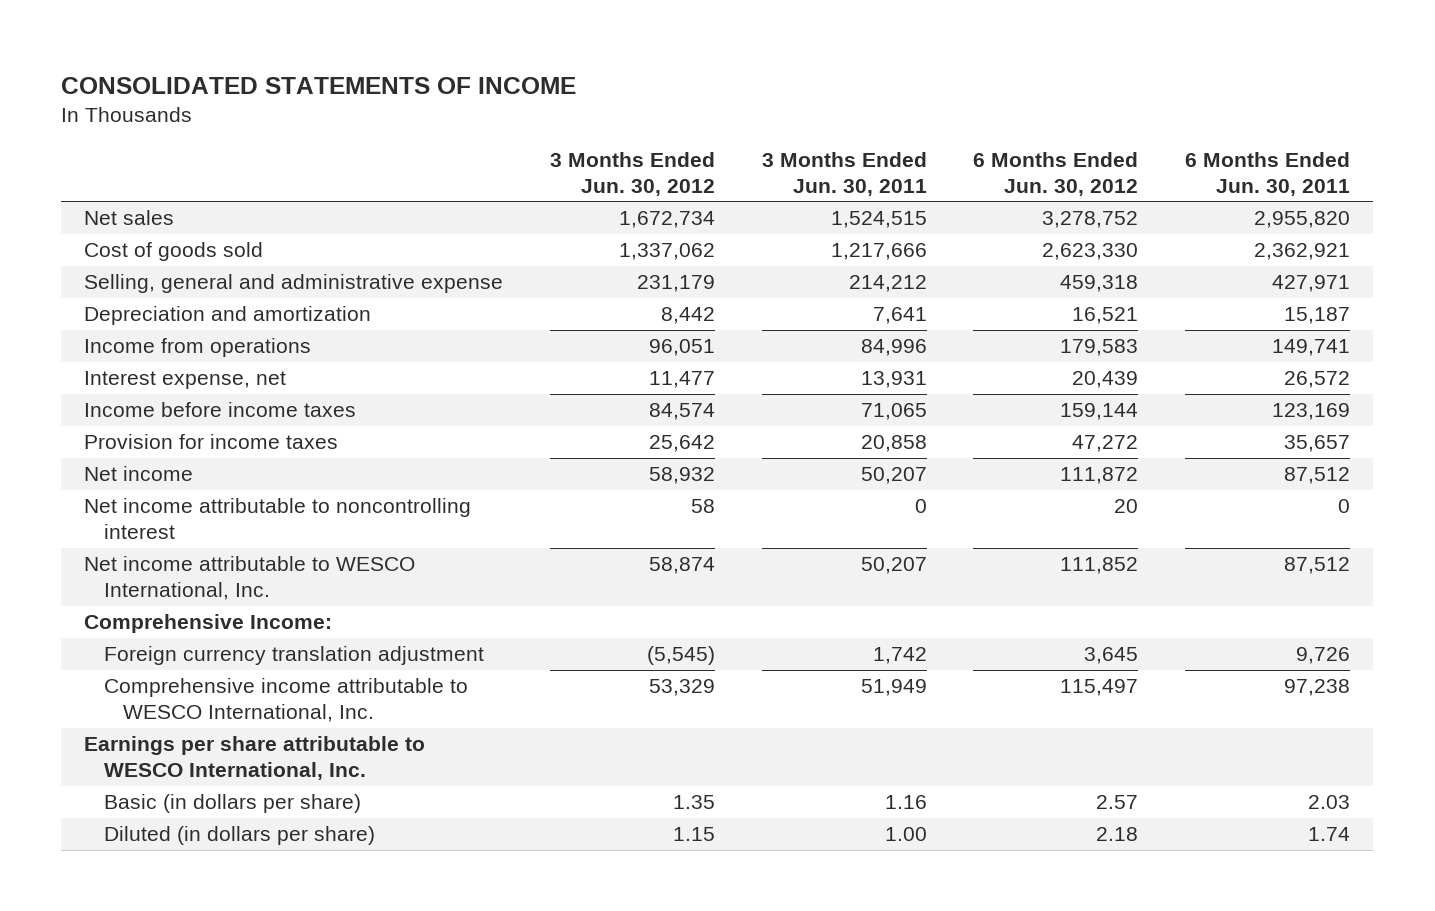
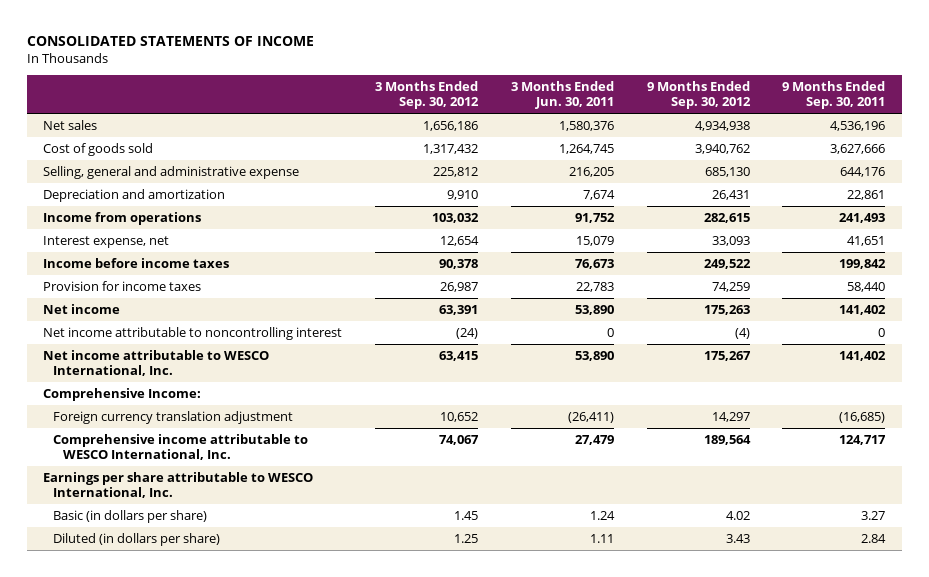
- | 3 Months Ended Jun. 30, 2012 | 3 Months Ended Jun. 30, 2011 | 6 Months Ended Jun. 30, 2012 | 6 Months Ended Jun. 30, 2011
+ | 3 Months Ended Sep. 30, 2012 | 3 Months Ended Jun. 30, 2011 | 9 Months Ended Sep. 30, 2012 | 9 Months Ended Sep. 30, 2011
- Net sales | 1,672,734 | 1,524,515 | 3,278,752 | 2,955,820
- Cost of goods sold | 1,337,062 | 1,217,666 | 2,623,330 | 2,362,921
- Selling, general and administrative expense | 231,179 | 214,212 | 459,318 | 427,971
- Depreciation and amortization | 8,442 | 7,641 | 16,521 | 15,187
- Income from operations | 96,051 | 84,996 | 179,583 | 149,741
- Interest expense, net | 11,477 | 13,931 | 20,439 | 26,572
- Income before income taxes | 84,574 | 71,065 | 159,144 | 123,169
- Provision for income taxes | 25,642 | 20,858 | 47,272 | 35,657
- Net income | 58,932 | 50,207 | 111,872 | 87,512
+ Net sales | 1,656,186 | 1,580,376 | 4,934,938 | 4,536,196
+ Cost of goods sold | 1,317,432 | 1,264,745 | 3,940,762 | 3,627,666
+ Selling, general and administrative expense | 225,812 | 216,205 | 685,130 | 644,176
+ Depreciation and amortization | 9,910 | 7,674 | 26,431 | 22,861
+ Income from operations | 103,032 | 91,752 | 282,615 | 241,493
+ Interest expense, net | 12,654 | 15,079 | 33,093 | 41,651
+ Income before income taxes | 90,378 | 76,673 | 249,522 | 199,842
+ Provision for income taxes | 26,987 | 22,783 | 74,259 | 58,440
+ Net income | 63,391 | 53,890 | 175,263 | 141,402
- Net income attributable to WESCO International, Inc. | 58,874 | 50,207 | 111,852 | 87,512
+ Net income attributable to WESCO International, Inc. | 63,415 | 53,890 | 175,267 | 141,402
- Foreign currency translation adjustment | (5,545) | 1,742 | 3,645 | 9,726
- Comprehensive income attributable to WESCO International, Inc. | 53,329 | 51,949 | 115,497 | 97,238
+ Foreign currency translation adjustment | 10,652 | (26,411) | 14,297 | (16,685)
+ Comprehensive income attributable to WESCO International, Inc. | 74,067 | 27,479 | 189,564 | 124,717
- Basic (in dollars per share) | 1.35 | 1.16 | 2.57 | 2.03
- Diluted (in dollars per share) | 1.15 | 1.00 | 2.18 | 1.74
+ Basic (in dollars per share) | 1.45 | 1.24 | 4.02 | 3.27
+ Diluted (in dollars per share) | 1.25 | 1.11 | 3.43 | 2.84

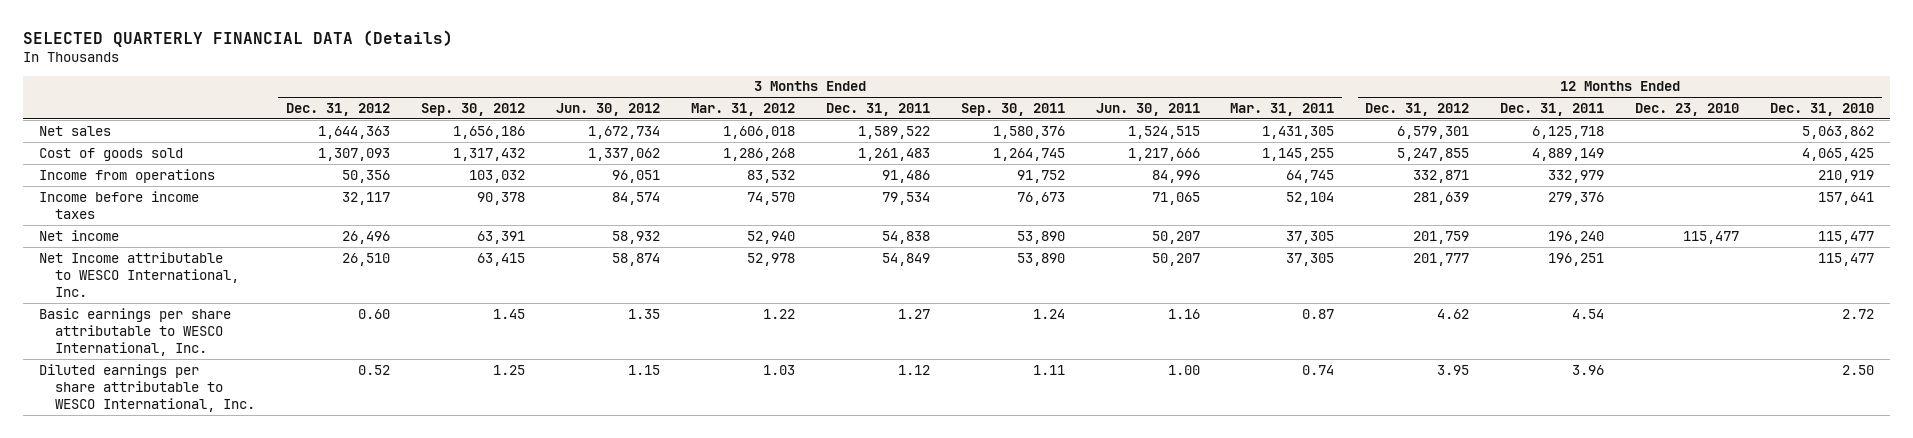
- CONSOLIDATED STATEMENTS OF INCOME
+ SELECTED QUARTERLY FINANCIAL DATA (Details)
- | 3 Months Ended Sep. 30, 2012 | 3 Months Ended Jun. 30, 2011 | 9 Months Ended Sep. 30, 2012 | 9 Months Ended Sep. 30, 2011
+ | 3 Months Ended Dec. 31, 2012 | 3 Months Ended Sep. 30, 2012 | 3 Months Ended Jun. 30, 2012 | 3 Months Ended Mar. 31, 2012 | 3 Months Ended Dec. 31, 2011 | 3 Months Ended Sep. 30, 2011 | 3 Months Ended Jun. 30, 2011 | 3 Months Ended Mar. 31, 2011 | 12 Months Ended Dec. 31, 2012 | 12 Months Ended Dec. 31, 2011 | 12 Months Ended Dec. 23, 2010 | 12 Months Ended Dec. 31, 2010
- Net sales | 1,656,186 | 1,580,376 | 4,934,938 | 4,536,196
- Cost of goods sold | 1,317,432 | 1,264,745 | 3,940,762 | 3,627,666
- Selling, general and administrative expense | 225,812 | 216,205 | 685,130 | 644,176
- Depreciation and amortization | 9,910 | 7,674 | 26,431 | 22,861
- Income from operations | 103,032 | 91,752 | 282,615 | 241,493
- Interest expense, net | 12,654 | 15,079 | 33,093 | 41,651
- Income before income taxes | 90,378 | 76,673 | 249,522 | 199,842
- Provision for income taxes | 26,987 | 22,783 | 74,259 | 58,440
- Net income | 63,391 | 53,890 | 175,263 | 141,402
- Net income attributable to noncontrolling interest | (24) | 0 | (4) | 0
- Net income attributable to WESCO International, Inc. | 63,415 | 53,890 | 175,267 | 141,402
- Comprehensive Income:
- Foreign currency translation adjustment | 10,652 | (26,411) | 14,297 | (16,685)
- Comprehensive income attributable to WESCO International, Inc. | 74,067 | 27,479 | 189,564 | 124,717
- Earnings per share attributable to WESCO International, Inc.
- Basic (in dollars per share) | 1.45 | 1.24 | 4.02 | 3.27
- Diluted (in dollars per share) | 1.25 | 1.11 | 3.43 | 2.84
+ Net sales | 1,644,363 | 1,656,186 | 1,672,734 | 1,606,018 | 1,589,522 | 1,580,376 | 1,524,515 | 1,431,305 | 6,579,301 | 6,125,718 | | 5,063,862
+ Cost of goods sold | 1,307,093 | 1,317,432 | 1,337,062 | 1,286,268 | 1,261,483 | 1,264,745 | 1,217,666 | 1,145,255 | 5,247,855 | 4,889,149 | | 4,065,425
+ Income from operations | 50,356 | 103,032 | 96,051 | 83,532 | 91,486 | 91,752 | 84,996 | 64,745 | 332,871 | 332,979 | | 210,919
+ Income before income taxes | 32,117 | 90,378 | 84,574 | 74,570 | 79,534 | 76,673 | 71,065 | 52,104 | 281,639 | 279,376 | | 157,641
+ Net income | 26,496 | 63,391 | 58,932 | 52,940 | 54,838 | 53,890 | 50,207 | 37,305 | 201,759 | 196,240 | 115,477 | 115,477
+ Net Income attributable to WESCO International, Inc. | 26,510 | 63,415 | 58,874 | 52,978 | 54,849 | 53,890 | 50,207 | 37,305 | 201,777 | 196,251 | | 115,477
+ Basic earnings per share attributable to WESCO International, Inc. | 0.60 | 1.45 | 1.35 | 1.22 | 1.27 | 1.24 | 1.16 | 0.87 | 4.62 | 4.54 | | 2.72
+ Diluted earnings per share attributable to WESCO International, Inc. | 0.52 | 1.25 | 1.15 | 1.03 | 1.12 | 1.11 | 1.00 | 0.74 | 3.95 | 3.96 | | 2.50

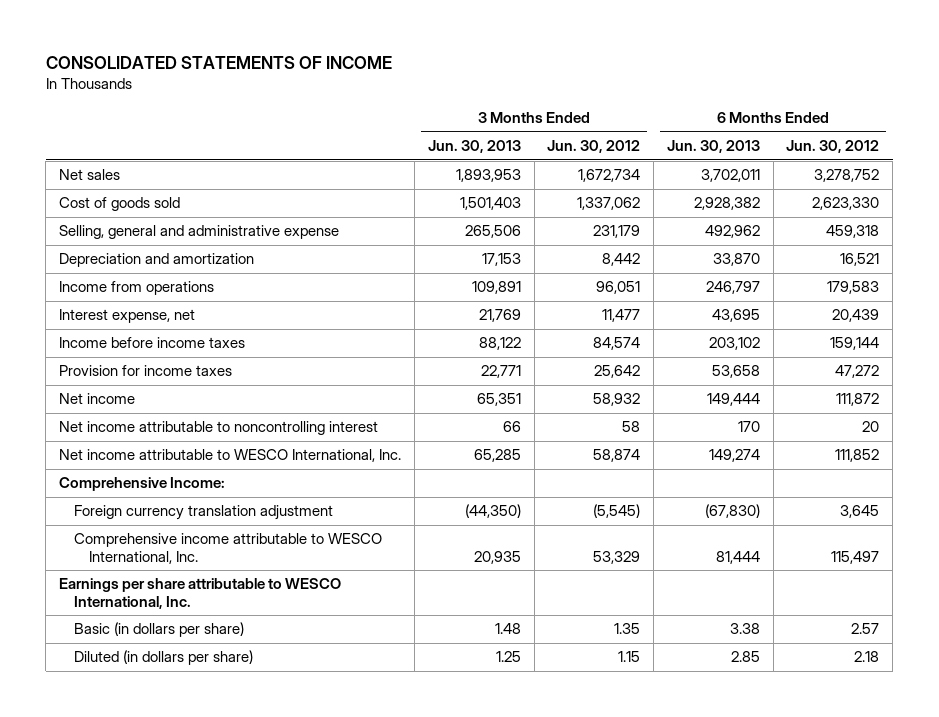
- SELECTED QUARTERLY FINANCIAL DATA (Details)
+ CONSOLIDATED STATEMENTS OF INCOME
- | 3 Months Ended Dec. 31, 2012 | 3 Months Ended Sep. 30, 2012 | 3 Months Ended Jun. 30, 2012 | 3 Months Ended Mar. 31, 2012 | 3 Months Ended Dec. 31, 2011 | 3 Months Ended Sep. 30, 2011 | 3 Months Ended Jun. 30, 2011 | 3 Months Ended Mar. 31, 2011 | 12 Months Ended Dec. 31, 2012 | 12 Months Ended Dec. 31, 2011 | 12 Months Ended Dec. 23, 2010 | 12 Months Ended Dec. 31, 2010
+ | 3 Months Ended Jun. 30, 2013 | 3 Months Ended Jun. 30, 2012 | 6 Months Ended Jun. 30, 2013 | 6 Months Ended Jun. 30, 2012
+ Selling, general and administrative expense | 265,506 | 231,179 | 492,962 | 459,318
+ Depreciation and amortization | 17,153 | 8,442 | 33,870 | 16,521
+ Interest expense, net | 21,769 | 11,477 | 43,695 | 20,439
+ Provision for income taxes | 22,771 | 25,642 | 53,658 | 47,272
- Net Income attributable to WESCO International, Inc. | 26,510 | 63,415 | 58,874 | 52,978 | 54,849 | 53,890 | 50,207 | 37,305 | 201,777 | 196,251 | | 115,477
- Basic earnings per share attributable to WESCO International, Inc. | 0.60 | 1.45 | 1.35 | 1.22 | 1.27 | 1.24 | 1.16 | 0.87 | 4.62 | 4.54 | | 2.72
- Diluted earnings per share attributable to WESCO International, Inc. | 0.52 | 1.25 | 1.15 | 1.03 | 1.12 | 1.11 | 1.00 | 0.74 | 3.95 | 3.96 | | 2.50
+ Net income attributable to noncontrolling interest | 66 | 58 | 170 | 20
+ Net income attributable to WESCO International, Inc. | 65,285 | 58,874 | 149,274 | 111,852
+ Comprehensive Income:
+ Foreign currency translation adjustment | (44,350) | (5,545) | (67,830) | 3,645
+ Comprehensive income attributable to WESCO International, Inc. | 20,935 | 53,329 | 81,444 | 115,497
+ Earnings per share attributable to WESCO International, Inc.
+ Basic (in dollars per share) | 1.48 | 1.35 | 3.38 | 2.57
+ Diluted (in dollars per share) | 1.25 | 1.15 | 2.85 | 2.18

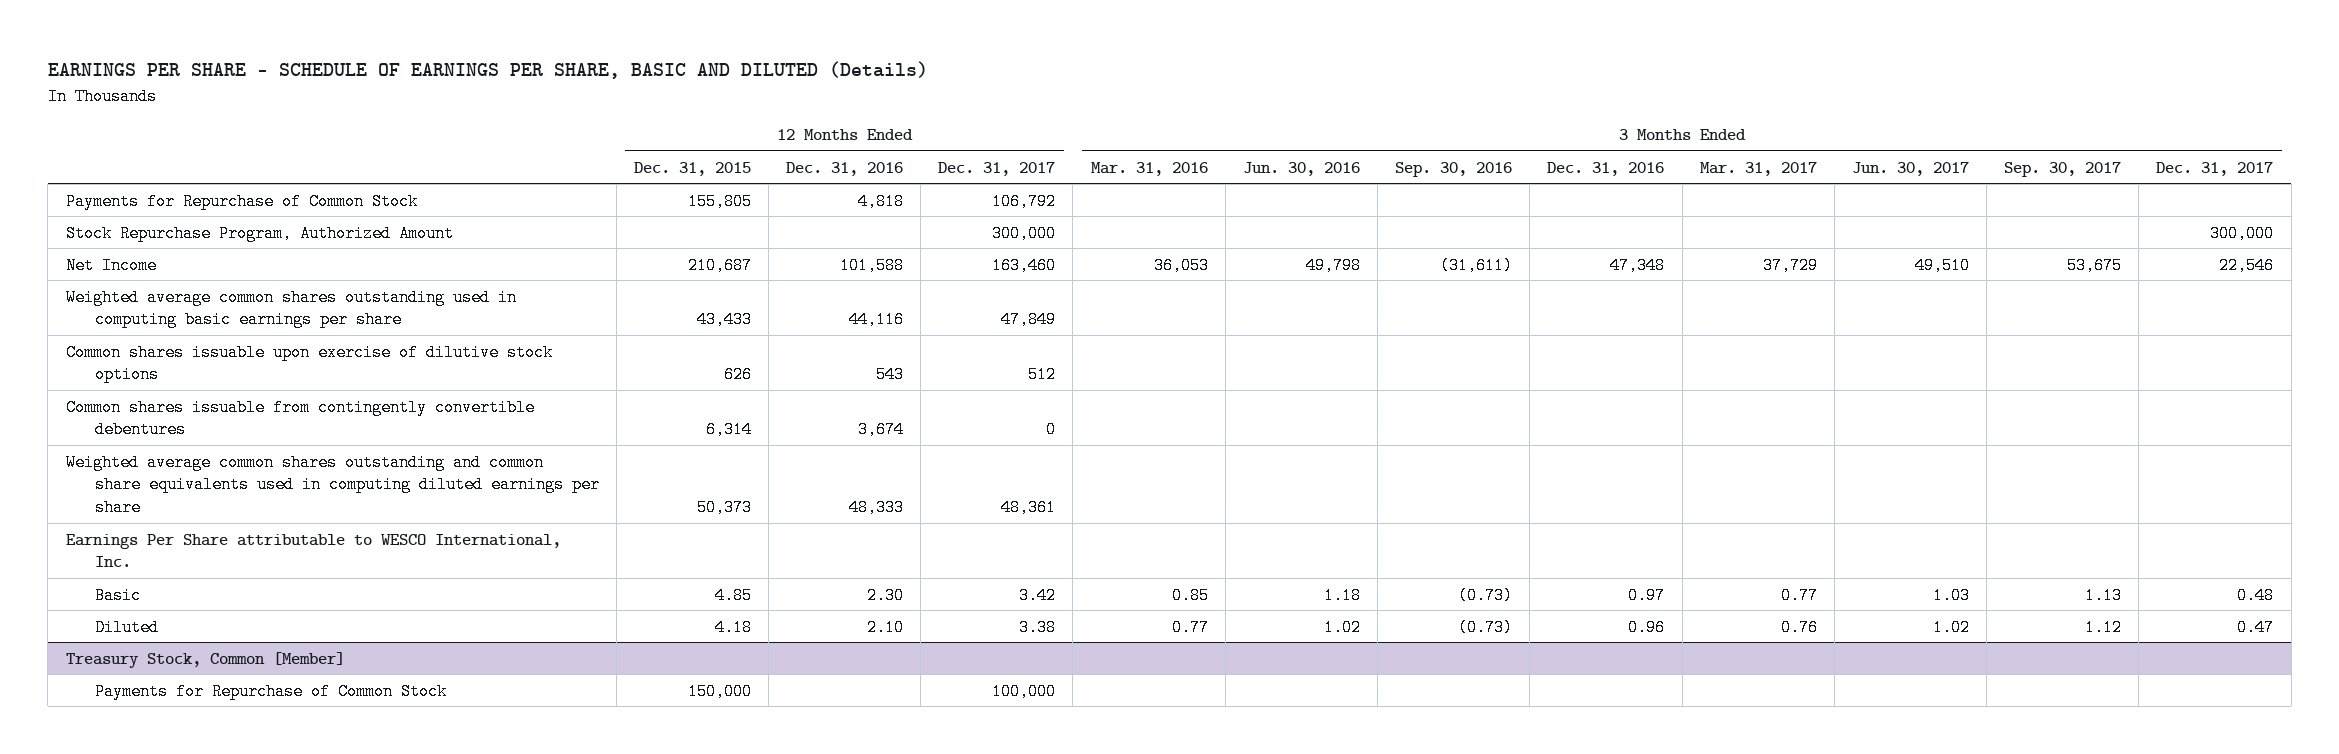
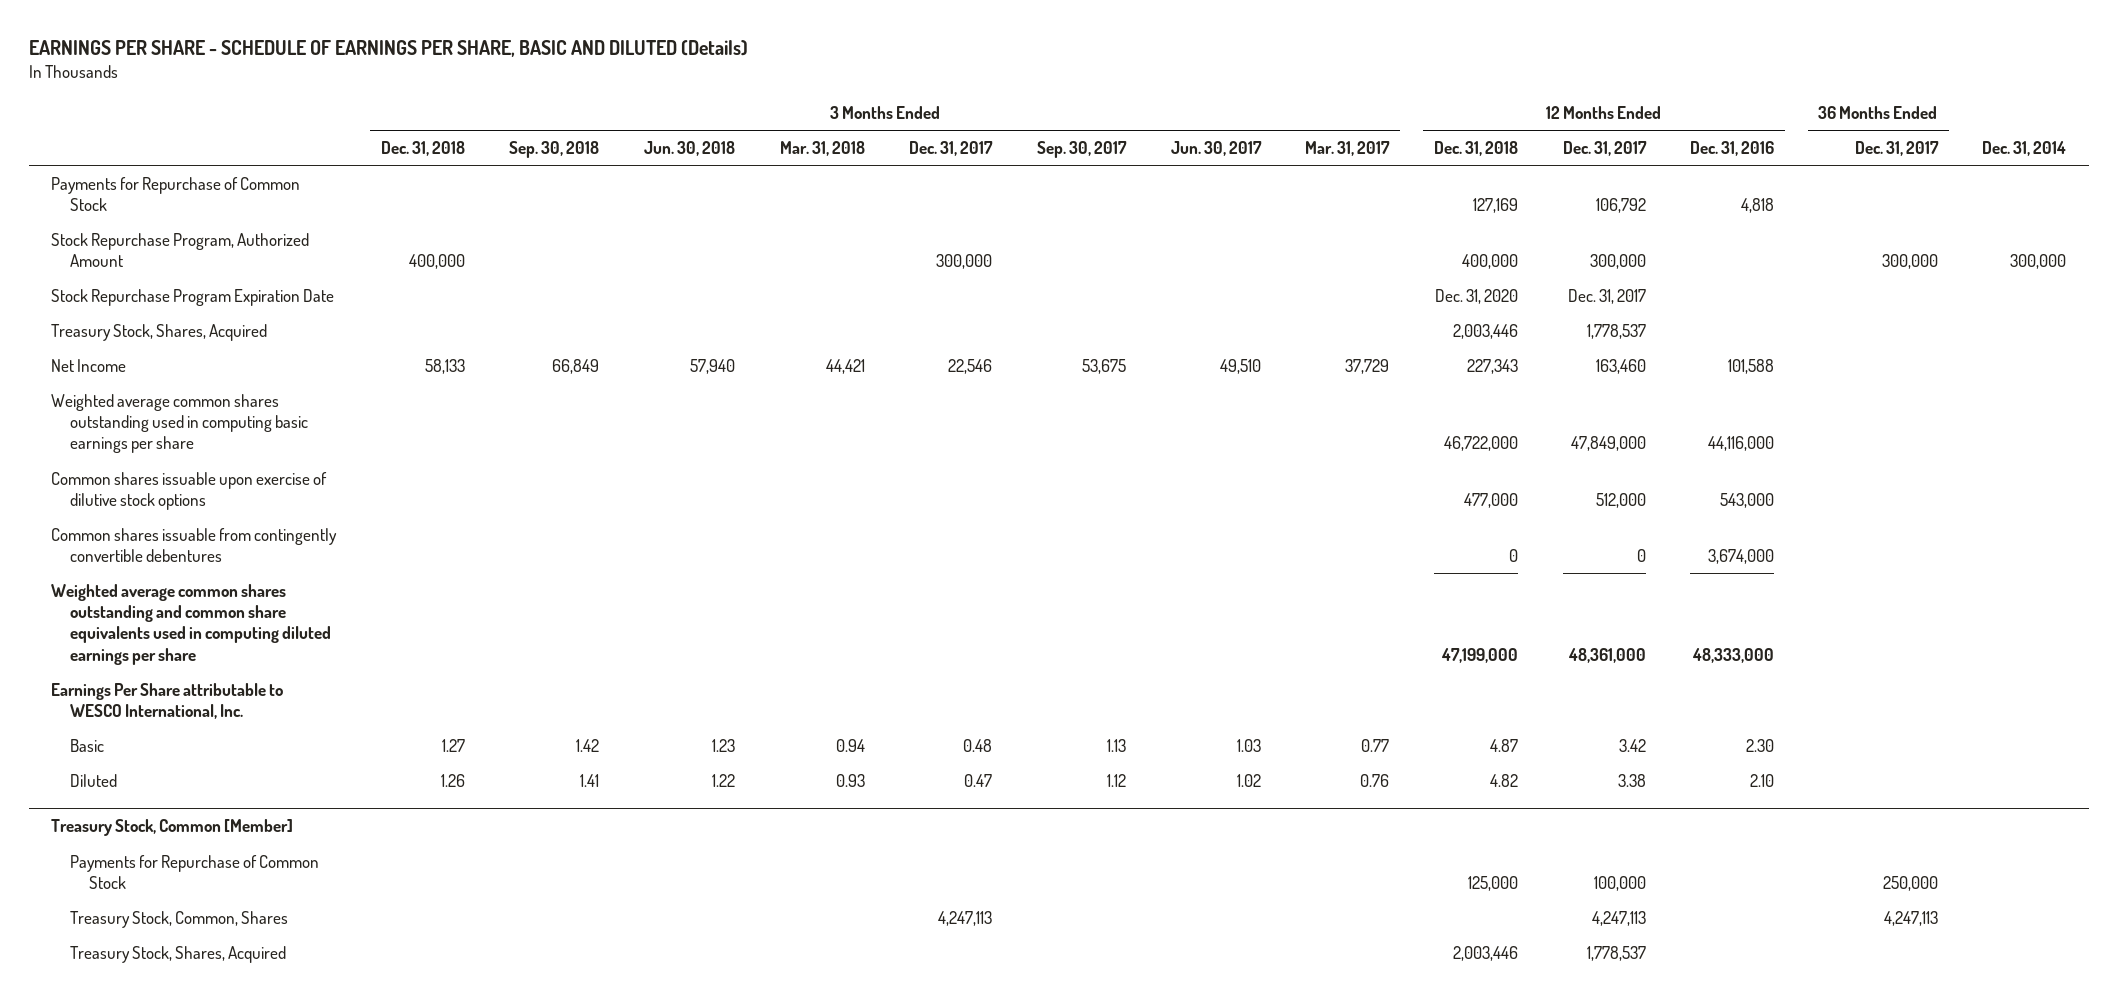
- | 12 Months Ended Dec. 31, 2015 | 12 Months Ended Dec. 31, 2016 | 12 Months Ended Dec. 31, 2017 | 3 Months Ended Mar. 31, 2016 | 3 Months Ended Jun. 30, 2016 | 3 Months Ended Sep. 30, 2016 | 3 Months Ended Dec. 31, 2016 | 3 Months Ended Mar. 31, 2017 | 3 Months Ended Jun. 30, 2017 | 3 Months Ended Sep. 30, 2017 | 3 Months Ended Dec. 31, 2017
+ | 3 Months Ended Dec. 31, 2018 | 3 Months Ended Sep. 30, 2018 | 3 Months Ended Jun. 30, 2018 | 3 Months Ended Mar. 31, 2018 | 3 Months Ended Dec. 31, 2017 | 3 Months Ended Sep. 30, 2017 | 3 Months Ended Jun. 30, 2017 | 3 Months Ended Mar. 31, 2017 | 12 Months Ended Dec. 31, 2018 | 12 Months Ended Dec. 31, 2017 | 12 Months Ended Dec. 31, 2016 | 36 Months Ended Dec. 31, 2017 | Dec. 31, 2014
+ Stock Repurchase Program Expiration Date | | | | | | | | | Dec. 31, 2020 | Dec. 31, 2017 | | |
+ Treasury Stock, Shares, Acquired | | | | | | | | | 2,003,446 | 1,778,537 | | |
- Weighted average common shares outstanding used in computing basic earnings per share | 43,433 | 44,116 | 47,849 | | | | | | | |
- Common shares issuable upon exercise of dilutive stock options | 626 | 543 | 512 | | | | | | | |
- Common shares issuable from contingently convertible debentures | 6,314 | 3,674 | 0 | | | | | | | |
- Weighted average common shares outstanding and common share equivalents used in computing diluted earnings per share | 50,373 | 48,333 | 48,361 | | | | | | | |
+ Weighted average common shares outstanding used in computing basic earnings per share | | | | | | | | | 46,722,000 | 47,849,000 | 44,116,000 | |
+ Common shares issuable upon exercise of dilutive stock options | | | | | | | | | 477,000 | 512,000 | 543,000 | |
+ Common shares issuable from contingently convertible debentures | | | | | | | | | 0 | 0 | 3,674,000 | |
+ Weighted average common shares outstanding and common share equivalents used in computing diluted earnings per share | | | | | | | | | 47,199,000 | 48,361,000 | 48,333,000 | |
@ Treasury Stock, Common [Member]
+ Treasury Stock, Common, Shares | | | | | 4,247,113 | | | | | 4,247,113 | | 4,247,113 |
+ Treasury Stock, Shares, Acquired | | | | | | | | | 2,003,446 | 1,778,537 | | |

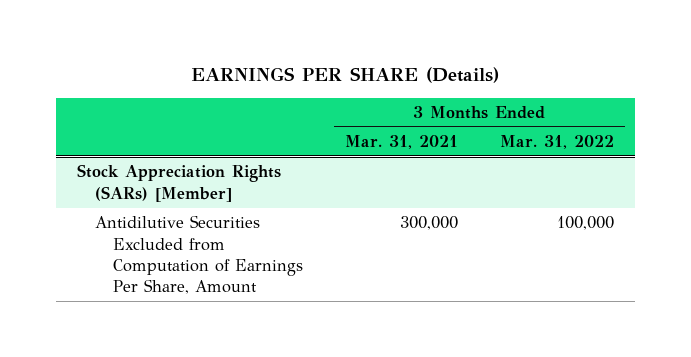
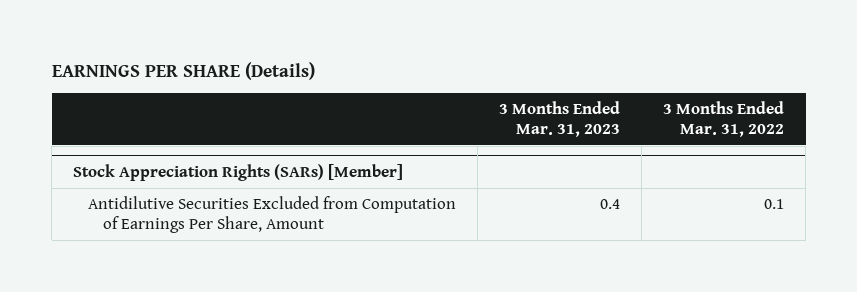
- | 3 Months Ended Mar. 31, 2021 | 3 Months Ended Mar. 31, 2022
+ | 3 Months Ended Mar. 31, 2023 | 3 Months Ended Mar. 31, 2022
@ Stock Appreciation Rights (SARs) [Member]
- Antidilutive Securities Excluded from Computation of Earnings Per Share, Amount | 300,000 | 100,000
+ Antidilutive Securities Excluded from Computation of Earnings Per Share, Amount | 0.4 | 0.1

